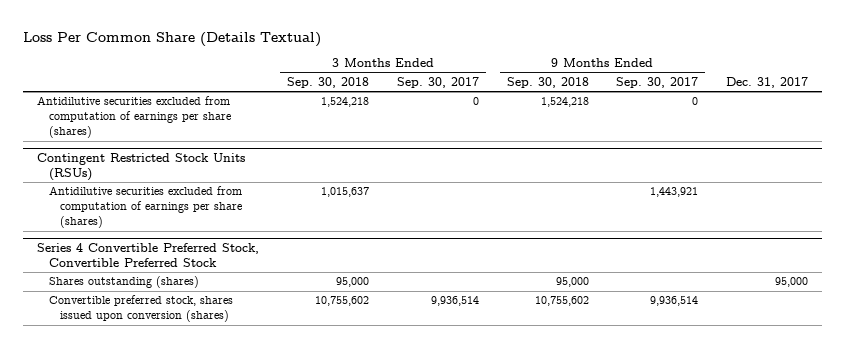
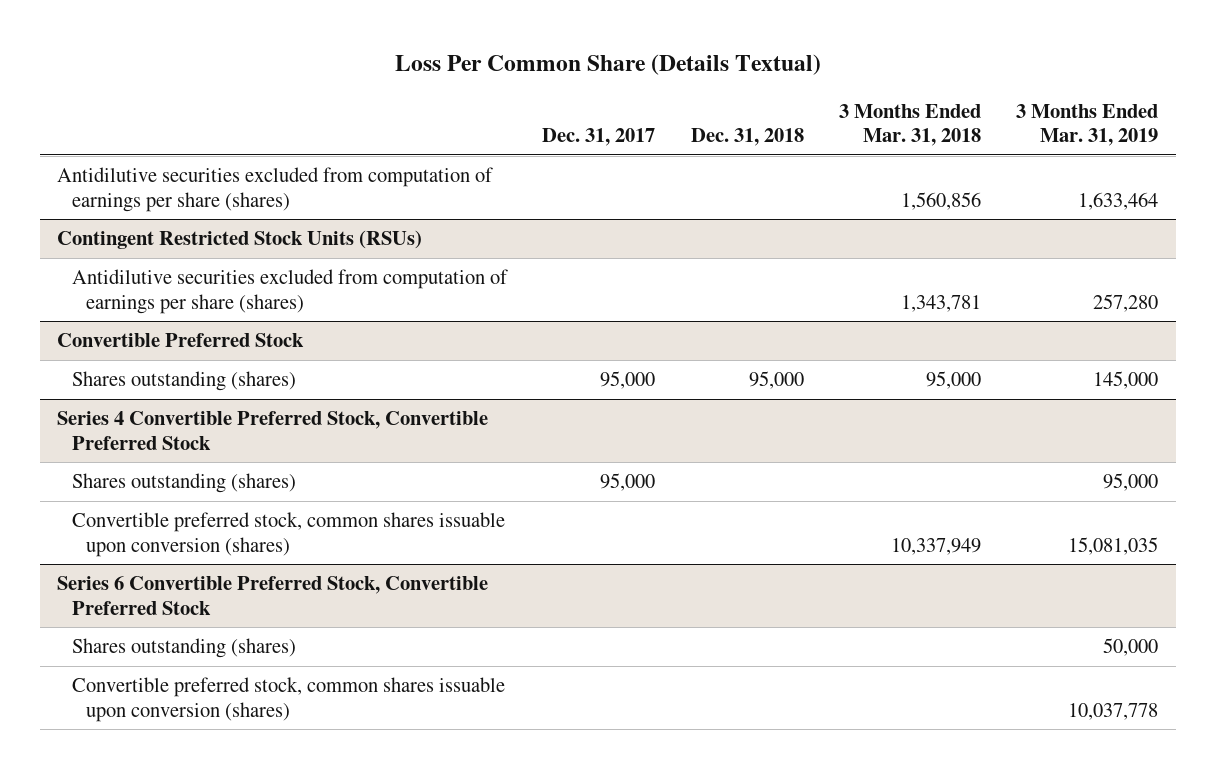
- | 3 Months Ended Sep. 30, 2018 | 3 Months Ended Sep. 30, 2017 | 9 Months Ended Sep. 30, 2018 | 9 Months Ended Sep. 30, 2017 | Dec. 31, 2017
+ | Dec. 31, 2017 | Dec. 31, 2018 | 3 Months Ended Mar. 31, 2018 | 3 Months Ended Mar. 31, 2019
+ Convertible Preferred Stock
+ Shares outstanding (shares) | 95,000 | 95,000 | 95,000 | 145,000
@ Series 4 Convertible Preferred Stock, Convertible Preferred Stock
- Convertible preferred stock, shares issued upon conversion (shares) | 10,755,602 | 9,936,514 | 10,755,602 | 9,936,514 |
+ Convertible preferred stock, common shares issuable upon conversion (shares) | | | 10,337,949 | 15,081,035
+ Series 6 Convertible Preferred Stock, Convertible Preferred Stock
+ Shares outstanding (shares) | | | | 50,000
+ Convertible preferred stock, common shares issuable upon conversion (shares) | | | | 10,037,778

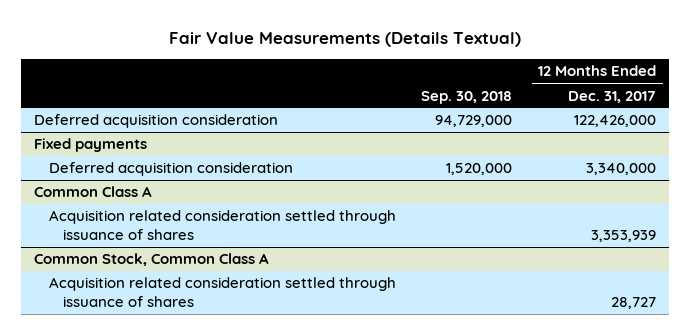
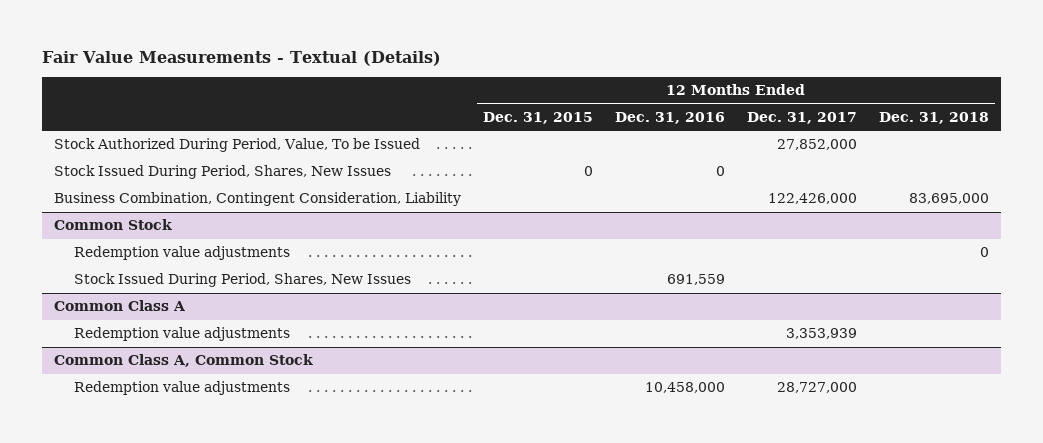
- Fair Value Measurements (Details Textual)
+ Fair Value Measurements - Textual (Details)
- | Sep. 30, 2018 | 12 Months Ended Dec. 31, 2017
+ | 12 Months Ended Dec. 31, 2015 | 12 Months Ended Dec. 31, 2016 | 12 Months Ended Dec. 31, 2017 | 12 Months Ended Dec. 31, 2018
- Deferred acquisition consideration | 94,729,000 | 122,426,000
- Fixed payments
- Deferred acquisition consideration | 1,520,000 | 3,340,000
+ Stock Authorized During Period, Value, To be Issued | | | 27,852,000 |
+ Stock Issued During Period, Shares, New Issues | 0 | 0 | |
+ Business Combination, Contingent Consideration, Liability | | | 122,426,000 | 83,695,000
+ Common Stock
+ Redemption value adjustments | | | | 0
+ Stock Issued During Period, Shares, New Issues | | 691,559 | |
@ Common Class A
- Acquisition related consideration settled through issuance of shares | | 3,353,939
- Common Stock, Common Class A
- Acquisition related consideration settled through issuance of shares | | 28,727
@ Common Class A
+ Redemption value adjustments | | | 3,353,939 |
+ Common Class A, Common Stock
+ Redemption value adjustments | | 10,458,000 | 28,727,000 |

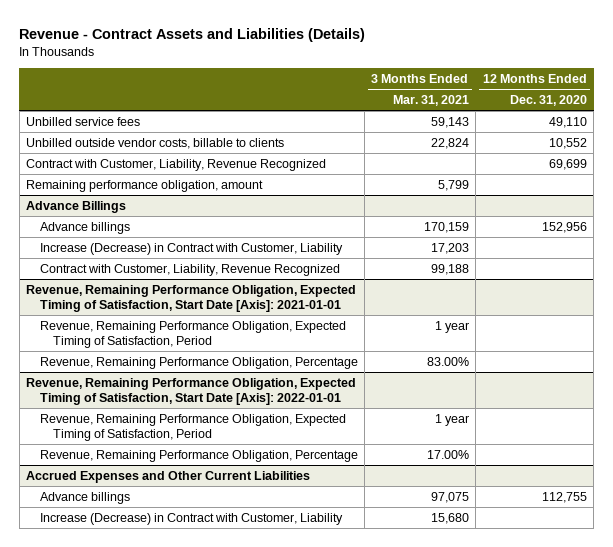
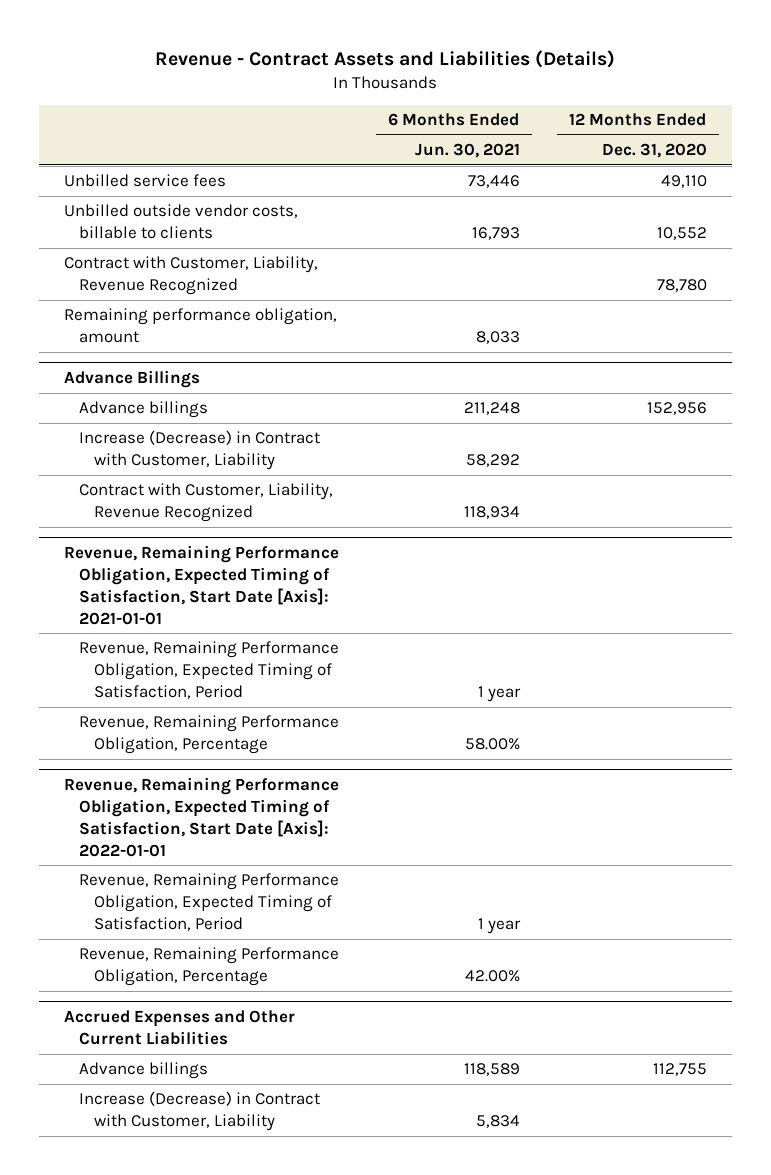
- | 3 Months Ended Mar. 31, 2021 | 12 Months Ended Dec. 31, 2020
+ | 6 Months Ended Jun. 30, 2021 | 12 Months Ended Dec. 31, 2020
- Contract with Customer, Liability, Revenue Recognized | | 69,699
+ Contract with Customer, Liability, Revenue Recognized | | 78,780

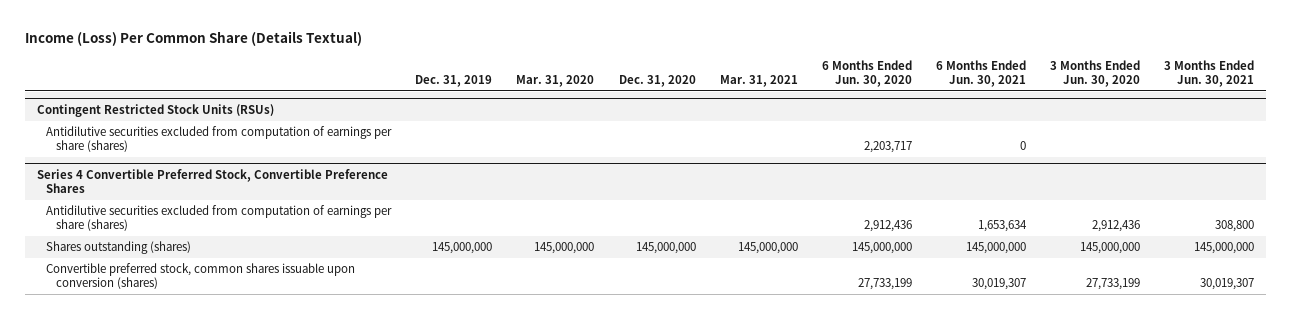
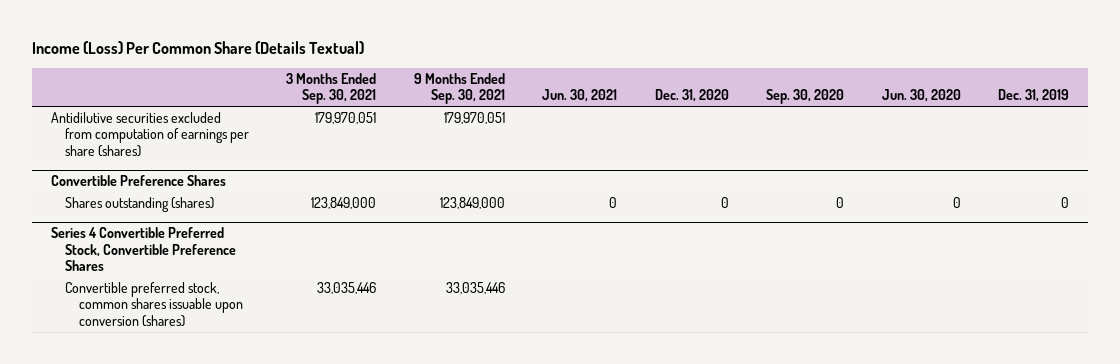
- | Dec. 31, 2019 | Mar. 31, 2020 | Dec. 31, 2020 | Mar. 31, 2021 | 6 Months Ended Jun. 30, 2020 | 6 Months Ended Jun. 30, 2021 | 3 Months Ended Jun. 30, 2020 | 3 Months Ended Jun. 30, 2021
+ | 3 Months Ended Sep. 30, 2021 | 9 Months Ended Sep. 30, 2021 | Jun. 30, 2021 | Dec. 31, 2020 | Sep. 30, 2020 | Jun. 30, 2020 | Dec. 31, 2019
- Contingent Restricted Stock Units (RSUs)
- Antidilutive securities excluded from computation of earnings per share (shares) | | | | | 2,203,717 | 0 | |
+ Antidilutive securities excluded from computation of earnings per share (shares) | 179,970,051 | 179,970,051 | | | | |
+ Convertible Preference Shares
+ Shares outstanding (shares) | 123,849,000 | 123,849,000 | 0 | 0 | 0 | 0 | 0
@ Series 4 Convertible Preferred Stock, Convertible Preference Shares
- Antidilutive securities excluded from computation of earnings per share (shares) | | | | | 2,912,436 | 1,653,634 | 2,912,436 | 308,800
- Shares outstanding (shares) | 145,000,000 | 145,000,000 | 145,000,000 | 145,000,000 | 145,000,000 | 145,000,000 | 145,000,000 | 145,000,000

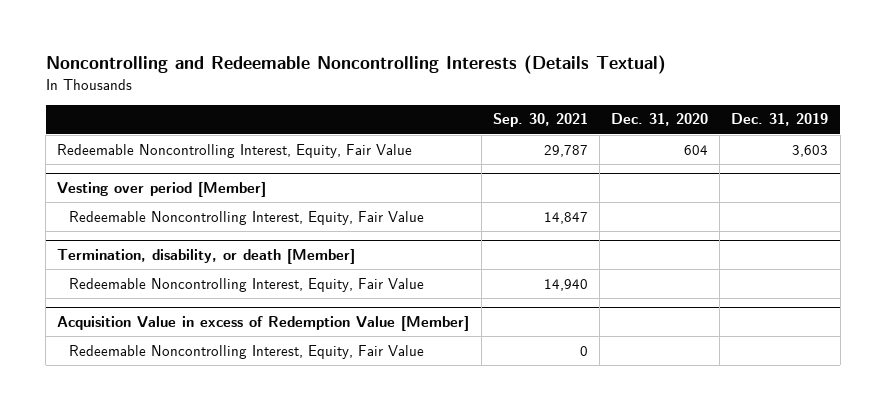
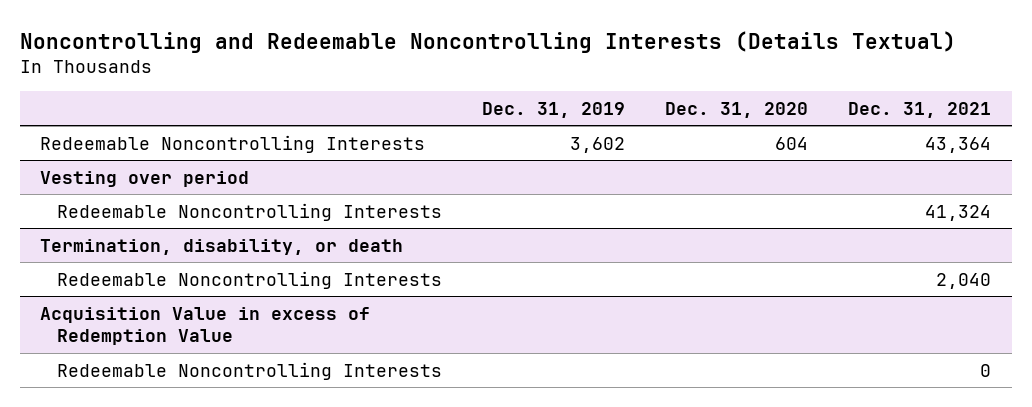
- | Sep. 30, 2021 | Dec. 31, 2020 | Dec. 31, 2019
+ | Dec. 31, 2019 | Dec. 31, 2020 | Dec. 31, 2021
- Redeemable Noncontrolling Interest, Equity, Fair Value | 29,787 | 604 | 3,603
- Vesting over period [Member]
- Redeemable Noncontrolling Interest, Equity, Fair Value | 14,847 | |
- Termination, disability, or death [Member]
- Redeemable Noncontrolling Interest, Equity, Fair Value | 14,940 | |
- Acquisition Value in excess of Redemption Value [Member]
- Redeemable Noncontrolling Interest, Equity, Fair Value | 0 | |
+ Redeemable Noncontrolling Interests | 3,602 | 604 | 43,364
+ Vesting over period
+ Redeemable Noncontrolling Interests | | | 41,324
+ Termination, disability, or death
+ Redeemable Noncontrolling Interests | | | 2,040
+ Acquisition Value in excess of Redemption Value
+ Redeemable Noncontrolling Interests | | | 0

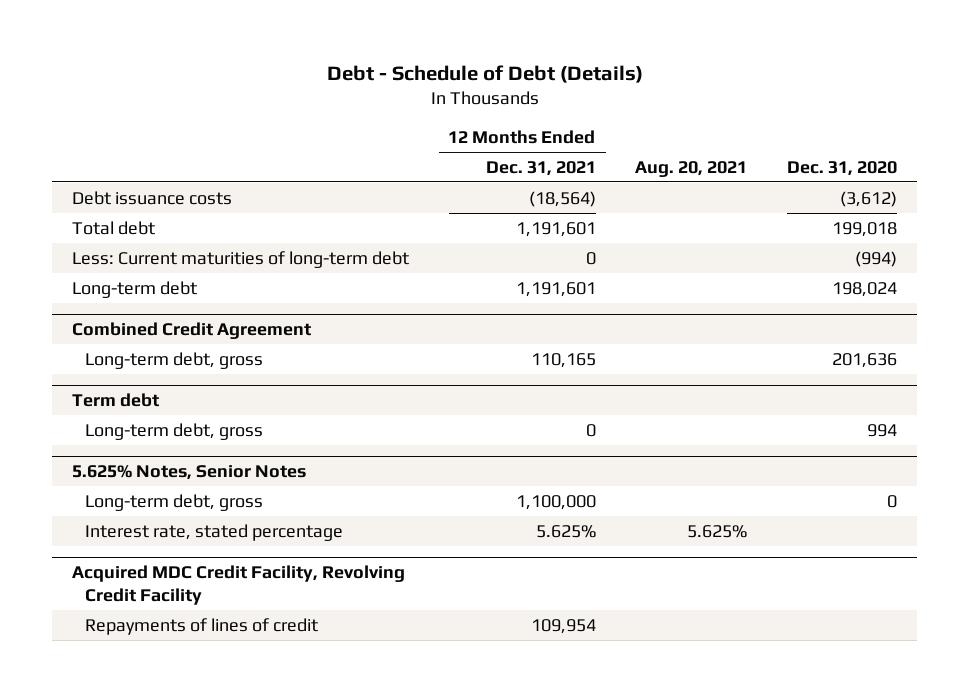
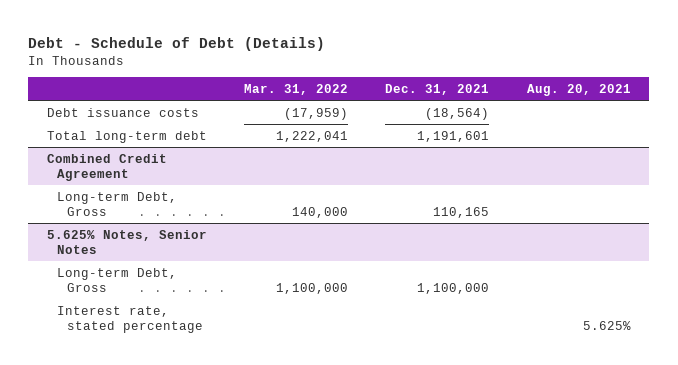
- | 12 Months Ended Dec. 31, 2021 | Aug. 20, 2021 | Dec. 31, 2020
+ | Mar. 31, 2022 | Dec. 31, 2021 | Aug. 20, 2021
- Total debt | 1,191,601 | | 199,018
- Less: Current maturities of long-term debt | 0 | | (994)
- Long-term debt | 1,191,601 | | 198,024
+ Total long-term debt | 1,222,041 | 1,191,601 |
@ Combined Credit Agreement
- Long-term debt, gross | 110,165 | | 201,636
- Term debt
- Long-term debt, gross | 0 | | 994
@ Combined Credit Agreement
+ Long-term Debt, Gross | 140,000 | 110,165 |
@ 5.625% Notes, Senior Notes
- Long-term debt, gross | 1,100,000 | | 0
+ Long-term Debt, Gross | 1,100,000 | 1,100,000 |
- Acquired MDC Credit Facility, Revolving Credit Facility
- Repayments of lines of credit | 109,954 | |

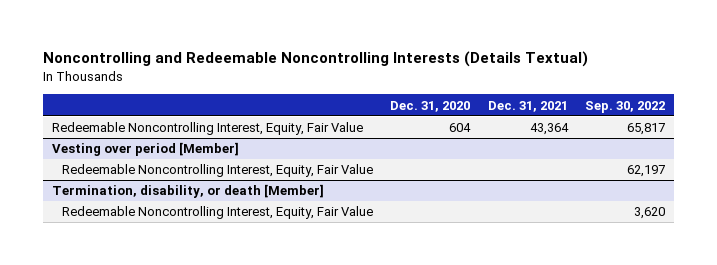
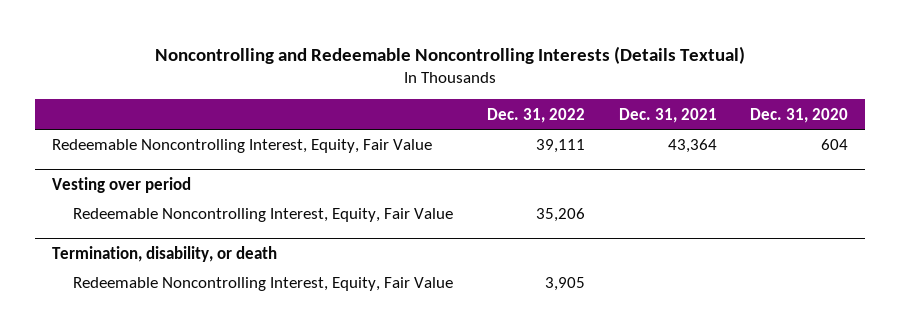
- | Dec. 31, 2020 | Dec. 31, 2021 | Sep. 30, 2022
+ | Dec. 31, 2022 | Dec. 31, 2021 | Dec. 31, 2020
- Vesting over period [Member]
+ Vesting over period
- Termination, disability, or death [Member]
+ Termination, disability, or death

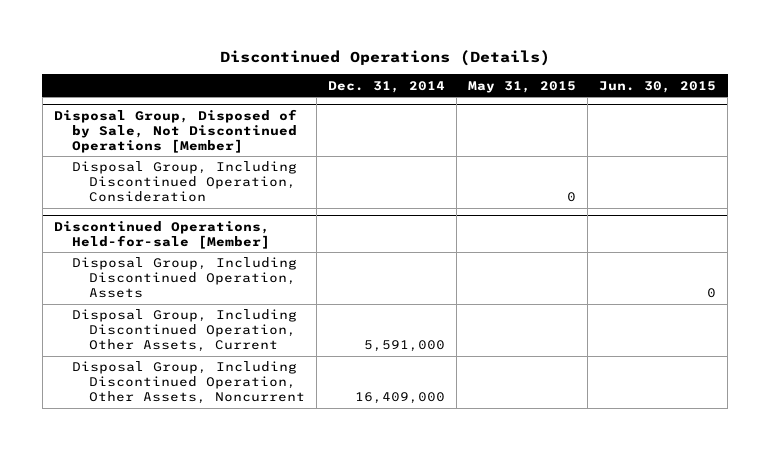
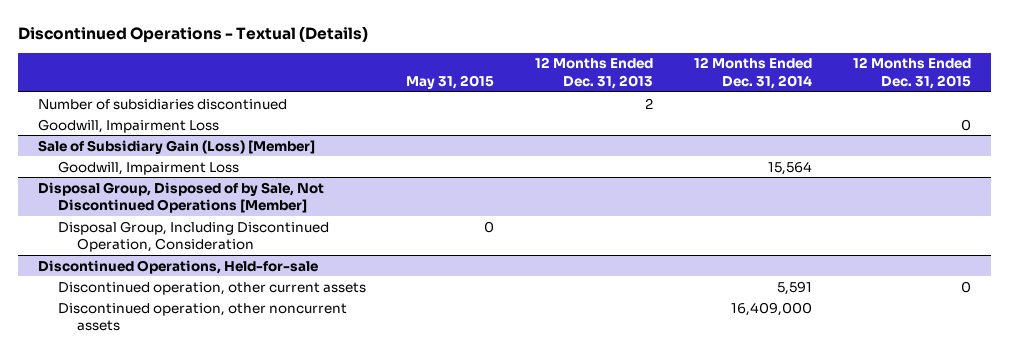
- Discontinued Operations (Details)
+ Discontinued Operations - Textual (Details)
- | Dec. 31, 2014 | May 31, 2015 | Jun. 30, 2015
+ | May 31, 2015 | 12 Months Ended Dec. 31, 2013 | 12 Months Ended Dec. 31, 2014 | 12 Months Ended Dec. 31, 2015
+ Number of subsidiaries discontinued | | 2 | |
+ Goodwill, Impairment Loss | | | | 0
+ Sale of Subsidiary Gain (Loss) [Member]
+ Goodwill, Impairment Loss | | | 15,564 |
- Discontinued Operations, Held-for-sale [Member]
- Disposal Group, Including Discontinued Operation, Assets | | | 0
- Disposal Group, Including Discontinued Operation, Other Assets, Current | 5,591,000 | |
- Disposal Group, Including Discontinued Operation, Other Assets, Noncurrent | 16,409,000 | |
+ Discontinued Operations, Held-for-sale
+ Discontinued operation, other current assets | | | 5,591 | 0
+ Discontinued operation, other noncurrent assets | | | 16,409,000 |

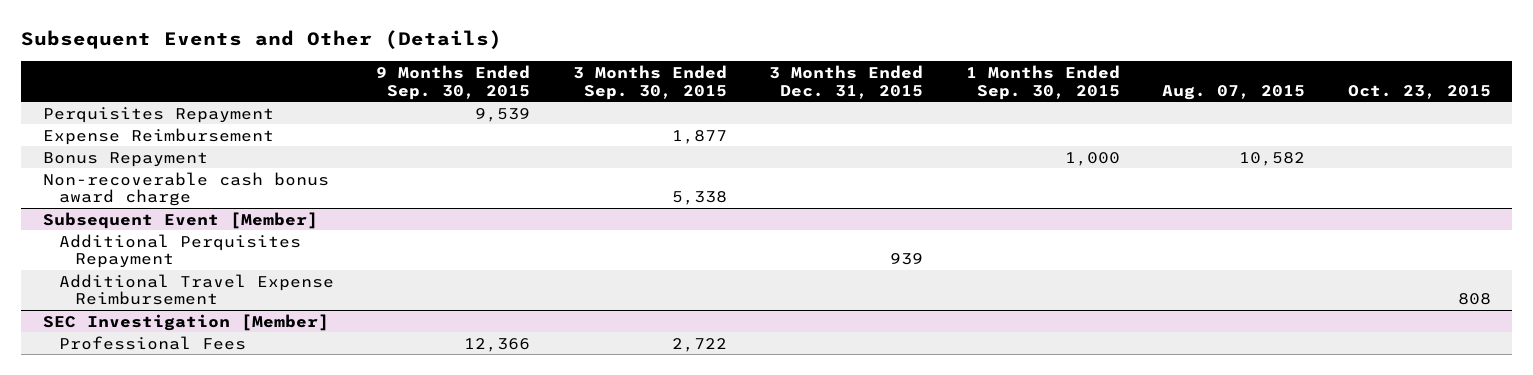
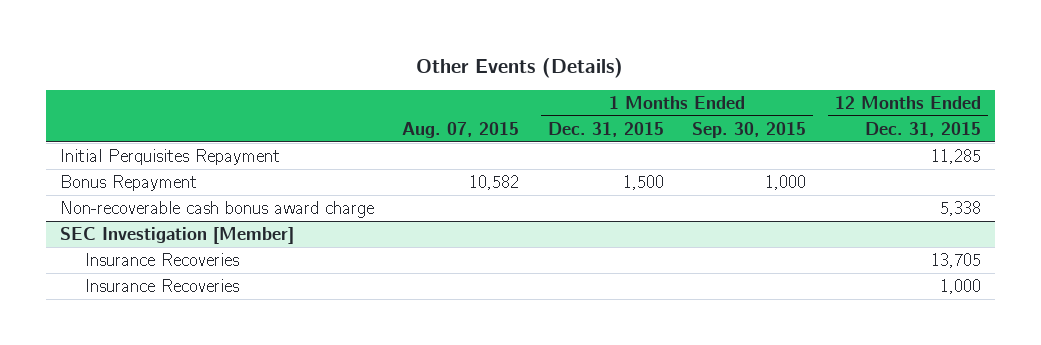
- Subsequent Events and Other (Details)
+ Other Events (Details)
- | 9 Months Ended Sep. 30, 2015 | 3 Months Ended Sep. 30, 2015 | 3 Months Ended Dec. 31, 2015 | 1 Months Ended Sep. 30, 2015 | Aug. 07, 2015 | Oct. 23, 2015
+ | Aug. 07, 2015 | 1 Months Ended Dec. 31, 2015 | 1 Months Ended Sep. 30, 2015 | 12 Months Ended Dec. 31, 2015
- Perquisites Repayment | 9,539 | | | | |
- Expense Reimbursement | | 1,877 | | | |
+ Initial Perquisites Repayment | | | | 11,285
- Subsequent Event [Member]
- Additional Perquisites Repayment | | | 939 | | |
- Additional Travel Expense Reimbursement | | | | | | 808
@ SEC Investigation [Member]
- Professional Fees | 12,366 | 2,722 | | | |
+ Insurance Recoveries | | | | 13,705
+ Insurance Recoveries | | | | 1,000

